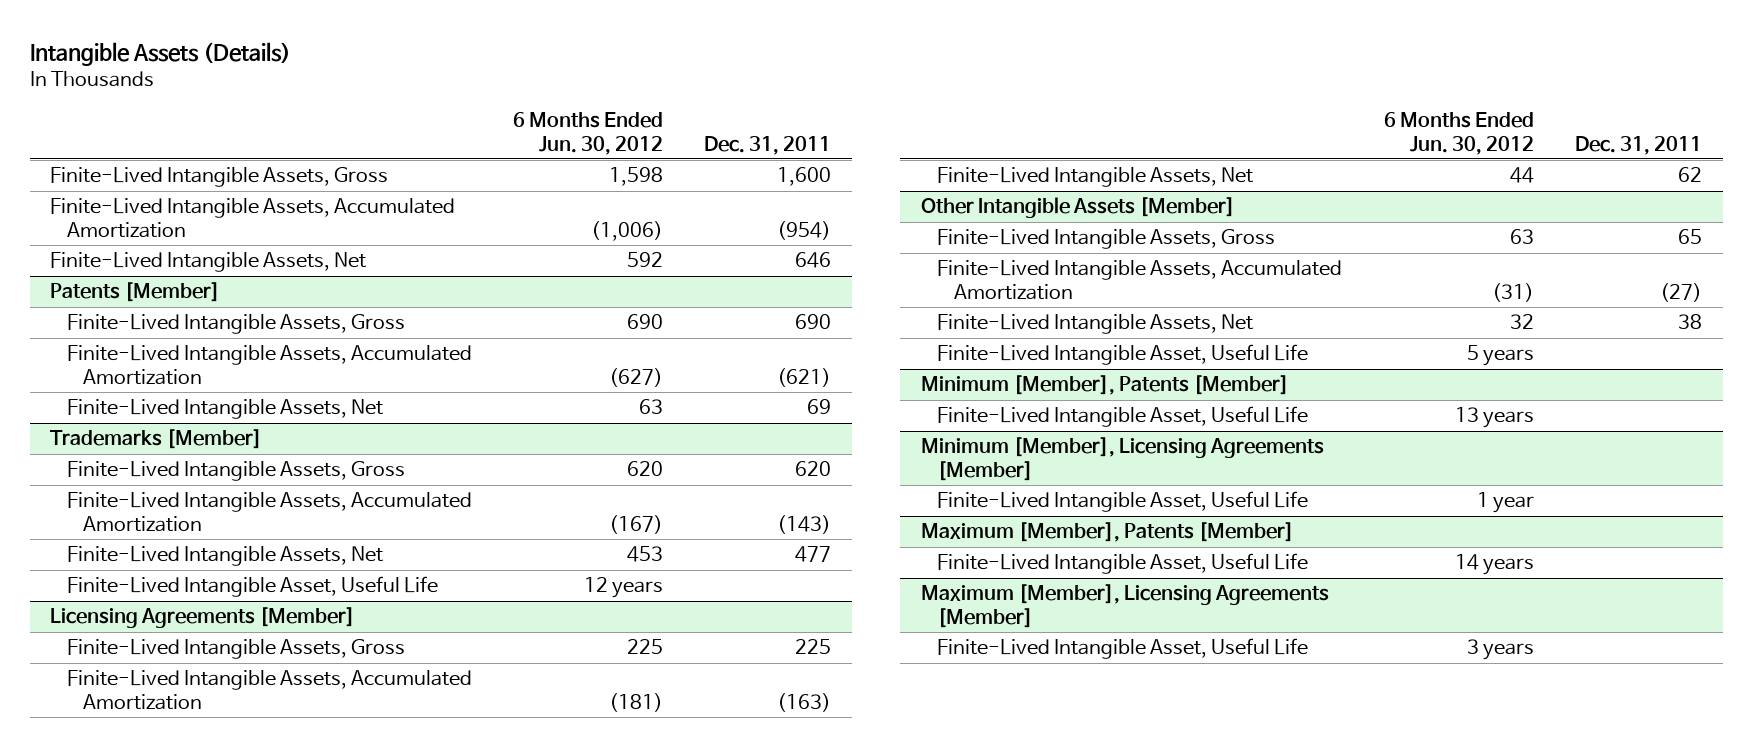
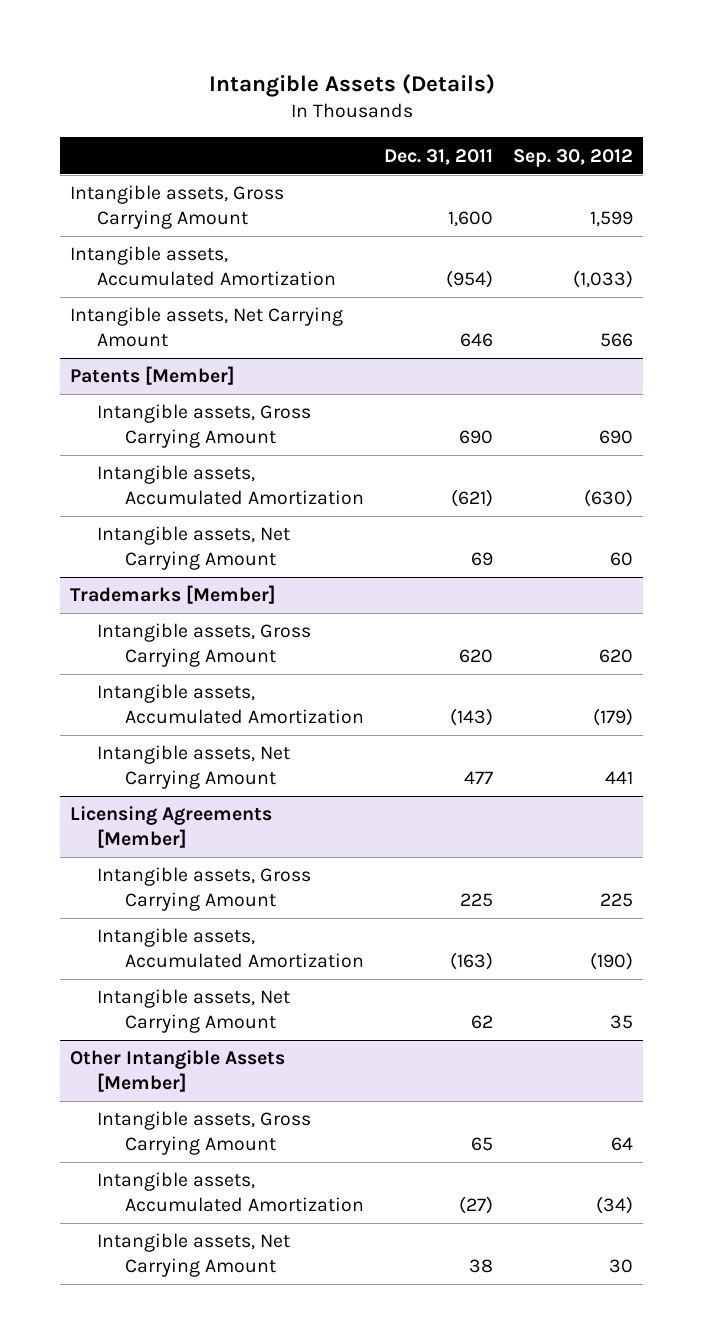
- | 6 Months Ended Jun. 30, 2012 | Dec. 31, 2011
+ | Dec. 31, 2011 | Sep. 30, 2012
- Finite-Lived Intangible Assets, Gross | 1,598 | 1,600
- Finite-Lived Intangible Assets, Accumulated Amortization | (1,006) | (954)
- Finite-Lived Intangible Assets, Net | 592 | 646
+ Intangible assets, Gross Carrying Amount | 1,600 | 1,599
+ Intangible assets, Accumulated Amortization | (954) | (1,033)
+ Intangible assets, Net Carrying Amount | 646 | 566
@ Patents [Member]
- Finite-Lived Intangible Assets, Gross | 690 | 690
- Finite-Lived Intangible Assets, Accumulated Amortization | (627) | (621)
- Finite-Lived Intangible Assets, Net | 63 | 69
+ Intangible assets, Gross Carrying Amount | 690 | 690
+ Intangible assets, Accumulated Amortization | (621) | (630)
+ Intangible assets, Net Carrying Amount | 69 | 60
@ Trademarks [Member]
- Finite-Lived Intangible Assets, Gross | 620 | 620
- Finite-Lived Intangible Assets, Accumulated Amortization | (167) | (143)
- Finite-Lived Intangible Assets, Net | 453 | 477
- Finite-Lived Intangible Asset, Useful Life | 12 years |
+ Intangible assets, Gross Carrying Amount | 620 | 620
+ Intangible assets, Accumulated Amortization | (143) | (179)
+ Intangible assets, Net Carrying Amount | 477 | 441
@ Licensing Agreements [Member]
- Finite-Lived Intangible Assets, Gross | 225 | 225
- Finite-Lived Intangible Assets, Accumulated Amortization | (181) | (163)
- Finite-Lived Intangible Assets, Net | 44 | 62
+ Intangible assets, Gross Carrying Amount | 225 | 225
+ Intangible assets, Accumulated Amortization | (163) | (190)
+ Intangible assets, Net Carrying Amount | 62 | 35
@ Other Intangible Assets [Member]
- Finite-Lived Intangible Assets, Gross | 63 | 65
- Finite-Lived Intangible Assets, Accumulated Amortization | (31) | (27)
- Finite-Lived Intangible Assets, Net | 32 | 38
- Finite-Lived Intangible Asset, Useful Life | 5 years |
- Minimum [Member], Patents [Member]
- Finite-Lived Intangible Asset, Useful Life | 13 years |
- Minimum [Member], Licensing Agreements [Member]
- Finite-Lived Intangible Asset, Useful Life | 1 year |
- Maximum [Member], Patents [Member]
- Finite-Lived Intangible Asset, Useful Life | 14 years |
- Maximum [Member], Licensing Agreements [Member]
- Finite-Lived Intangible Asset, Useful Life | 3 years |
@ Other Intangible Assets [Member]
+ Intangible assets, Gross Carrying Amount | 65 | 64
+ Intangible assets, Accumulated Amortization | (27) | (34)
+ Intangible assets, Net Carrying Amount | 38 | 30

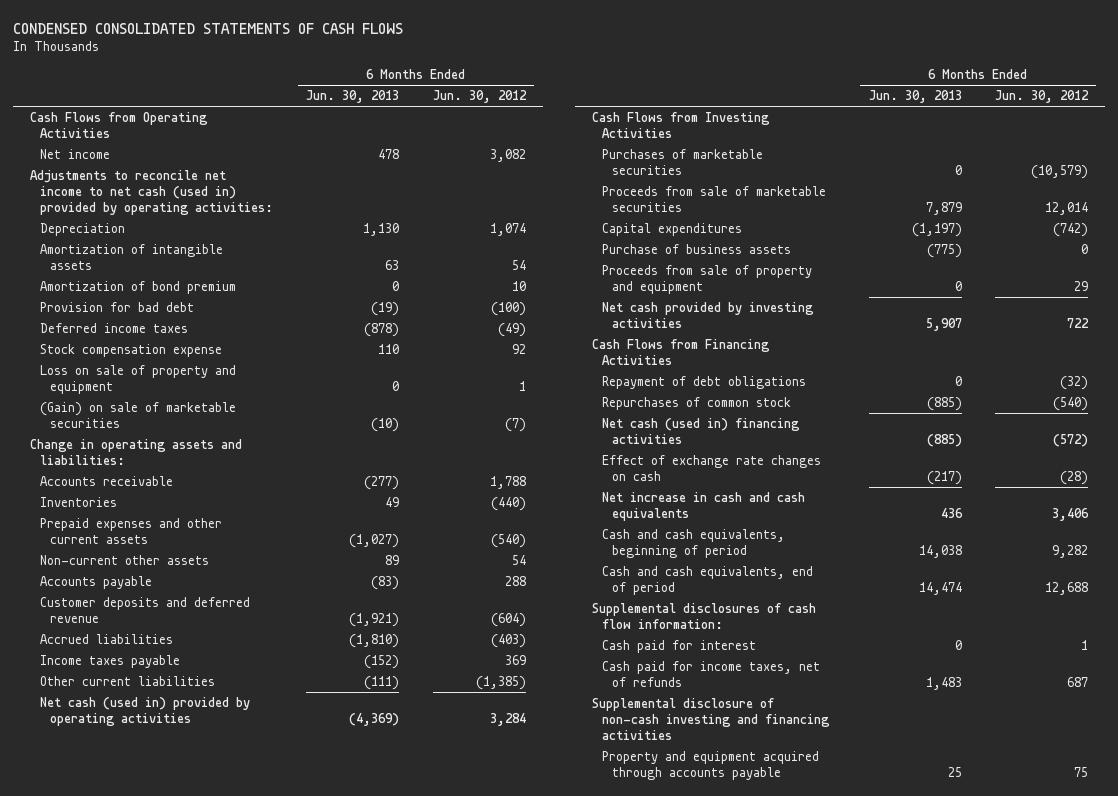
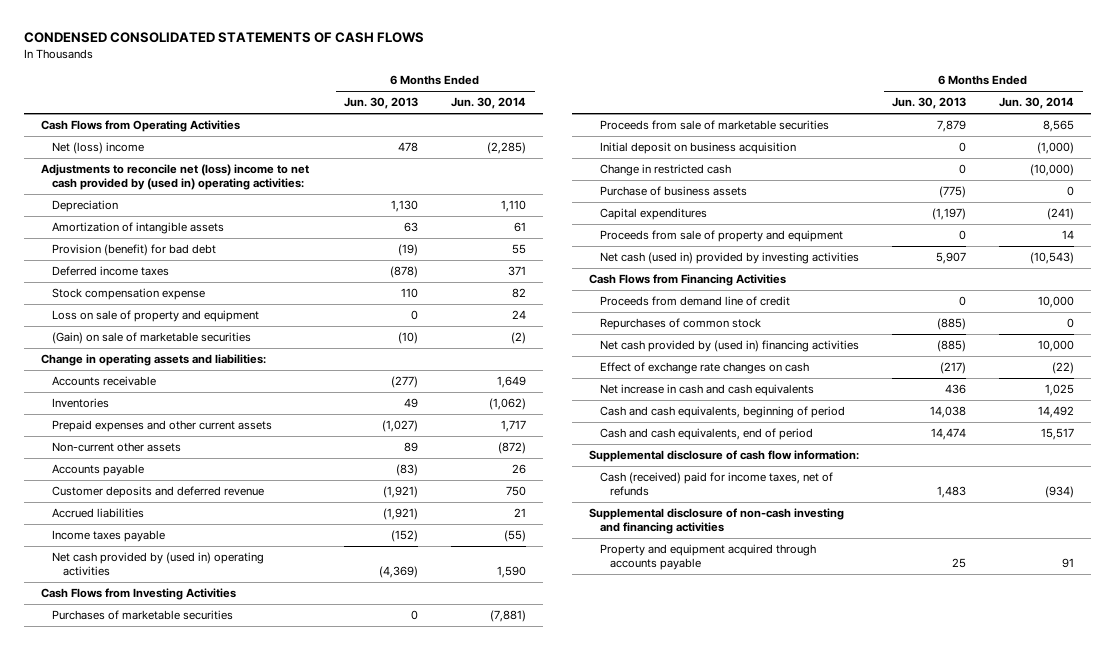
- | 6 Months Ended Jun. 30, 2013 | 6 Months Ended Jun. 30, 2012
+ | 6 Months Ended Jun. 30, 2013 | 6 Months Ended Jun. 30, 2014
- Net income | 478 | 3,082
- Adjustments to reconcile net income to net cash (used in) provided by operating activities:
+ Net (loss) income | 478 | (2,285)
+ Adjustments to reconcile net (loss) income to net cash provided by (used in) operating activities:
- Amortization of bond premium | 0 | 10
- Provision for bad debt | (19) | (100)
+ Provision (benefit) for bad debt | (19) | 55
- Accrued liabilities | (1,810) | (403)
+ Accrued liabilities | (1,921) | 21
- Other current liabilities | (111) | (1,385)
- Net cash (used in) provided by operating activities | (4,369) | 3,284
+ Net cash provided by (used in) operating activities | (4,369) | 1,590
+ Initial deposit on business acquisition | 0 | (1,000)
+ Change in restricted cash | 0 | (10,000)
moved down: Capital expenditures | (1,197) | (241)
- Net cash provided by investing activities | 5,907 | 722
+ Net cash (used in) provided by investing activities | 5,907 | (10,543)
- Repayment of debt obligations | 0 | (32)
+ Proceeds from demand line of credit | 0 | 10,000
- Net cash (used in) financing activities | (885) | (572)
+ Net cash provided by (used in) financing activities | (885) | 10,000
- Supplemental disclosures of cash flow information:
- Cash paid for interest | 0 | 1
- Cash paid for income taxes, net of refunds | 1,483 | 687
+ Supplemental disclosure of cash flow information:
+ Cash (received) paid for income taxes, net of refunds | 1,483 | (934)

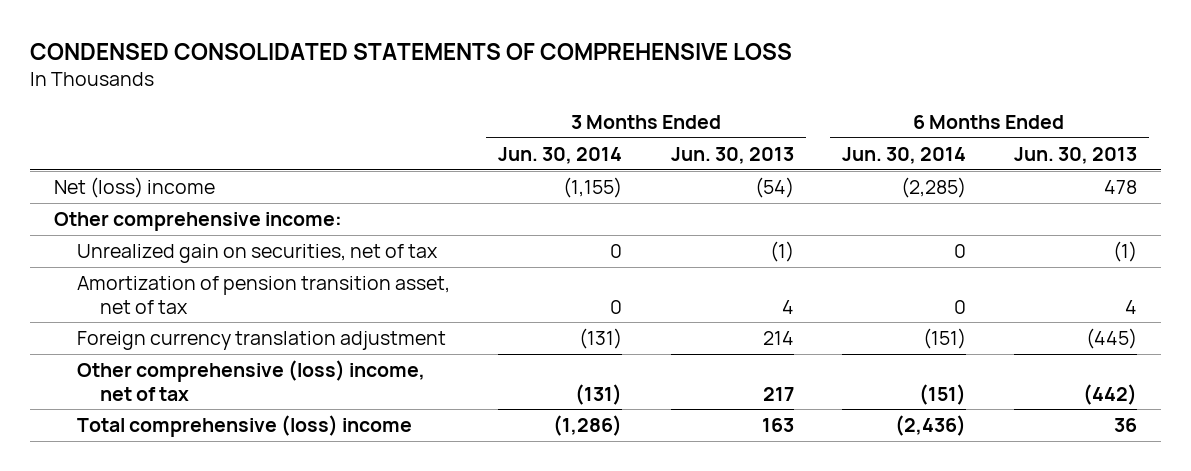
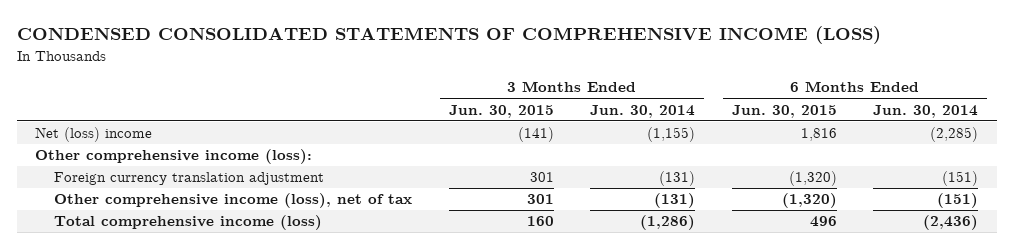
- CONDENSED CONSOLIDATED STATEMENTS OF COMPREHENSIVE LOSS
+ CONDENSED CONSOLIDATED STATEMENTS OF COMPREHENSIVE INCOME (LOSS)
- | 3 Months Ended Jun. 30, 2014 | 3 Months Ended Jun. 30, 2013 | 6 Months Ended Jun. 30, 2014 | 6 Months Ended Jun. 30, 2013
+ | 3 Months Ended Jun. 30, 2015 | 3 Months Ended Jun. 30, 2014 | 6 Months Ended Jun. 30, 2015 | 6 Months Ended Jun. 30, 2014
- Other comprehensive income:
- Unrealized gain on securities, net of tax | 0 | (1) | 0 | (1)
- Amortization of pension transition asset, net of tax | 0 | 4 | 0 | 4
+ Other comprehensive income (loss):
- Other comprehensive (loss) income, net of tax | (131) | 217 | (151) | (442)
- Total comprehensive (loss) income | (1,286) | 163 | (2,436) | 36
+ Other comprehensive income (loss), net of tax | 301 | (131) | (1,320) | (151)
+ Total comprehensive income (loss) | 160 | (1,286) | 496 | (2,436)

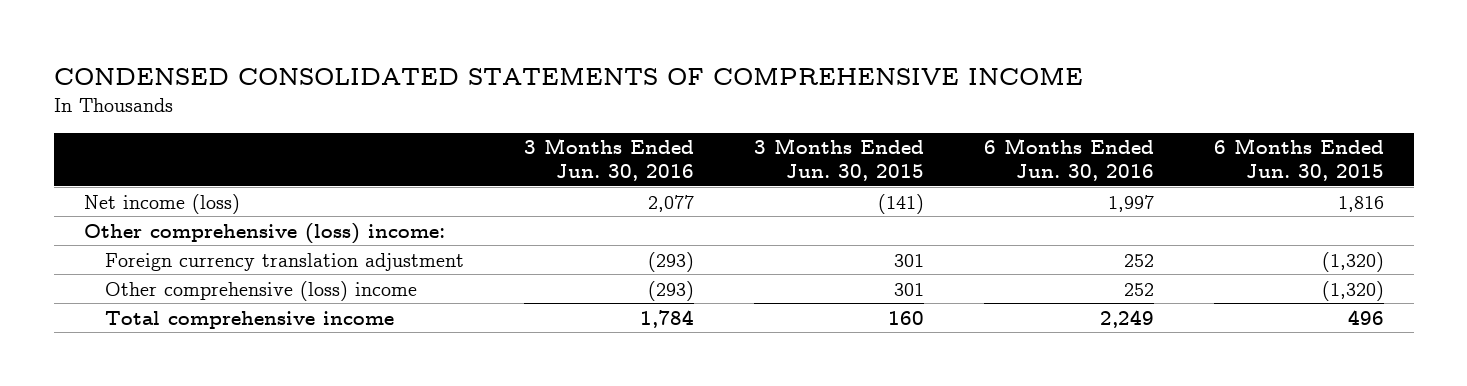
- CONDENSED CONSOLIDATED STATEMENTS OF COMPREHENSIVE INCOME (LOSS)
+ CONDENSED CONSOLIDATED STATEMENTS OF COMPREHENSIVE INCOME
- | 3 Months Ended Jun. 30, 2015 | 3 Months Ended Jun. 30, 2014 | 6 Months Ended Jun. 30, 2015 | 6 Months Ended Jun. 30, 2014
+ | 3 Months Ended Jun. 30, 2016 | 3 Months Ended Jun. 30, 2015 | 6 Months Ended Jun. 30, 2016 | 6 Months Ended Jun. 30, 2015
- Net (loss) income | (141) | (1,155) | 1,816 | (2,285)
- Other comprehensive income (loss):
+ Net income (loss) | 2,077 | (141) | 1,997 | 1,816
+ Other comprehensive (loss) income:
- Other comprehensive income (loss), net of tax | 301 | (131) | (1,320) | (151)
- Total comprehensive income (loss) | 160 | (1,286) | 496 | (2,436)
+ Other comprehensive (loss) income | (293) | 301 | 252 | (1,320)
+ Total comprehensive income | 1,784 | 160 | 2,249 | 496

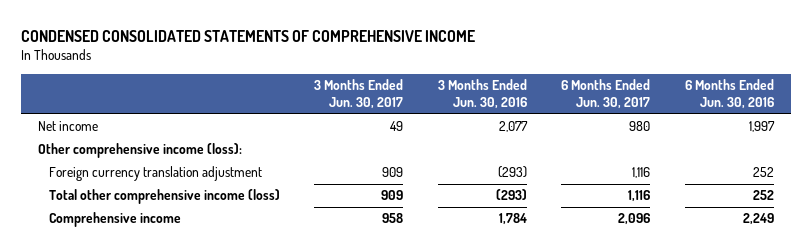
- | 3 Months Ended Jun. 30, 2016 | 3 Months Ended Jun. 30, 2015 | 6 Months Ended Jun. 30, 2016 | 6 Months Ended Jun. 30, 2015
+ | 3 Months Ended Jun. 30, 2017 | 3 Months Ended Jun. 30, 2016 | 6 Months Ended Jun. 30, 2017 | 6 Months Ended Jun. 30, 2016
- Net income (loss) | 2,077 | (141) | 1,997 | 1,816
- Other comprehensive (loss) income:
+ Net income | 49 | 2,077 | 980 | 1,997
+ Other comprehensive income (loss):
- Other comprehensive (loss) income | (293) | 301 | 252 | (1,320)
- Total comprehensive income | 1,784 | 160 | 2,249 | 496
+ Total other comprehensive income (loss) | 909 | (293) | 1,116 | 252
+ Comprehensive income | 958 | 1,784 | 2,096 | 2,249

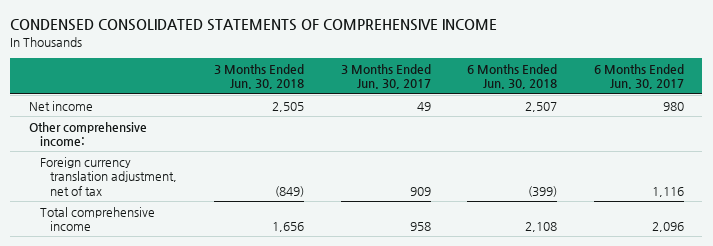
- | 3 Months Ended Jun. 30, 2017 | 3 Months Ended Jun. 30, 2016 | 6 Months Ended Jun. 30, 2017 | 6 Months Ended Jun. 30, 2016
+ | 3 Months Ended Jun. 30, 2018 | 3 Months Ended Jun. 30, 2017 | 6 Months Ended Jun. 30, 2018 | 6 Months Ended Jun. 30, 2017
- Other comprehensive income (loss):
- Foreign currency translation adjustment | 909 | (293) | 1,116 | 252
- Total other comprehensive income (loss) | 909 | (293) | 1,116 | 252
- Comprehensive income | 958 | 1,784 | 2,096 | 2,249
+ Other comprehensive income:
+ Foreign currency translation adjustment, net of tax | (849) | 909 | (399) | 1,116
+ Total comprehensive income | 1,656 | 958 | 2,108 | 2,096

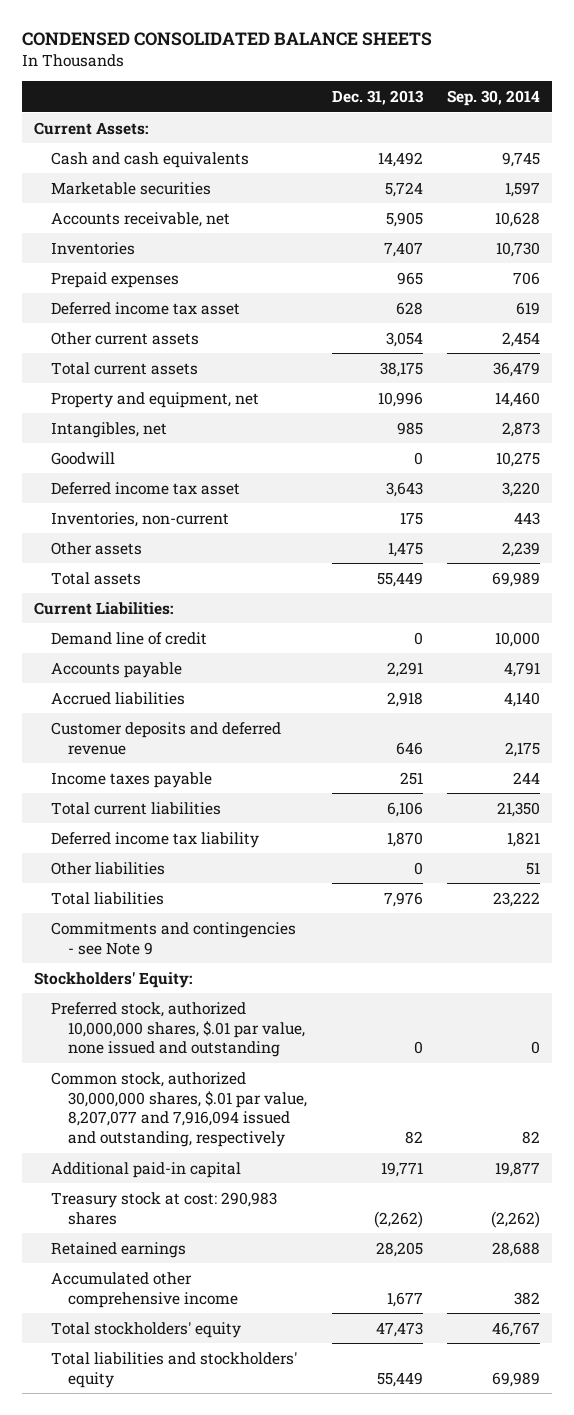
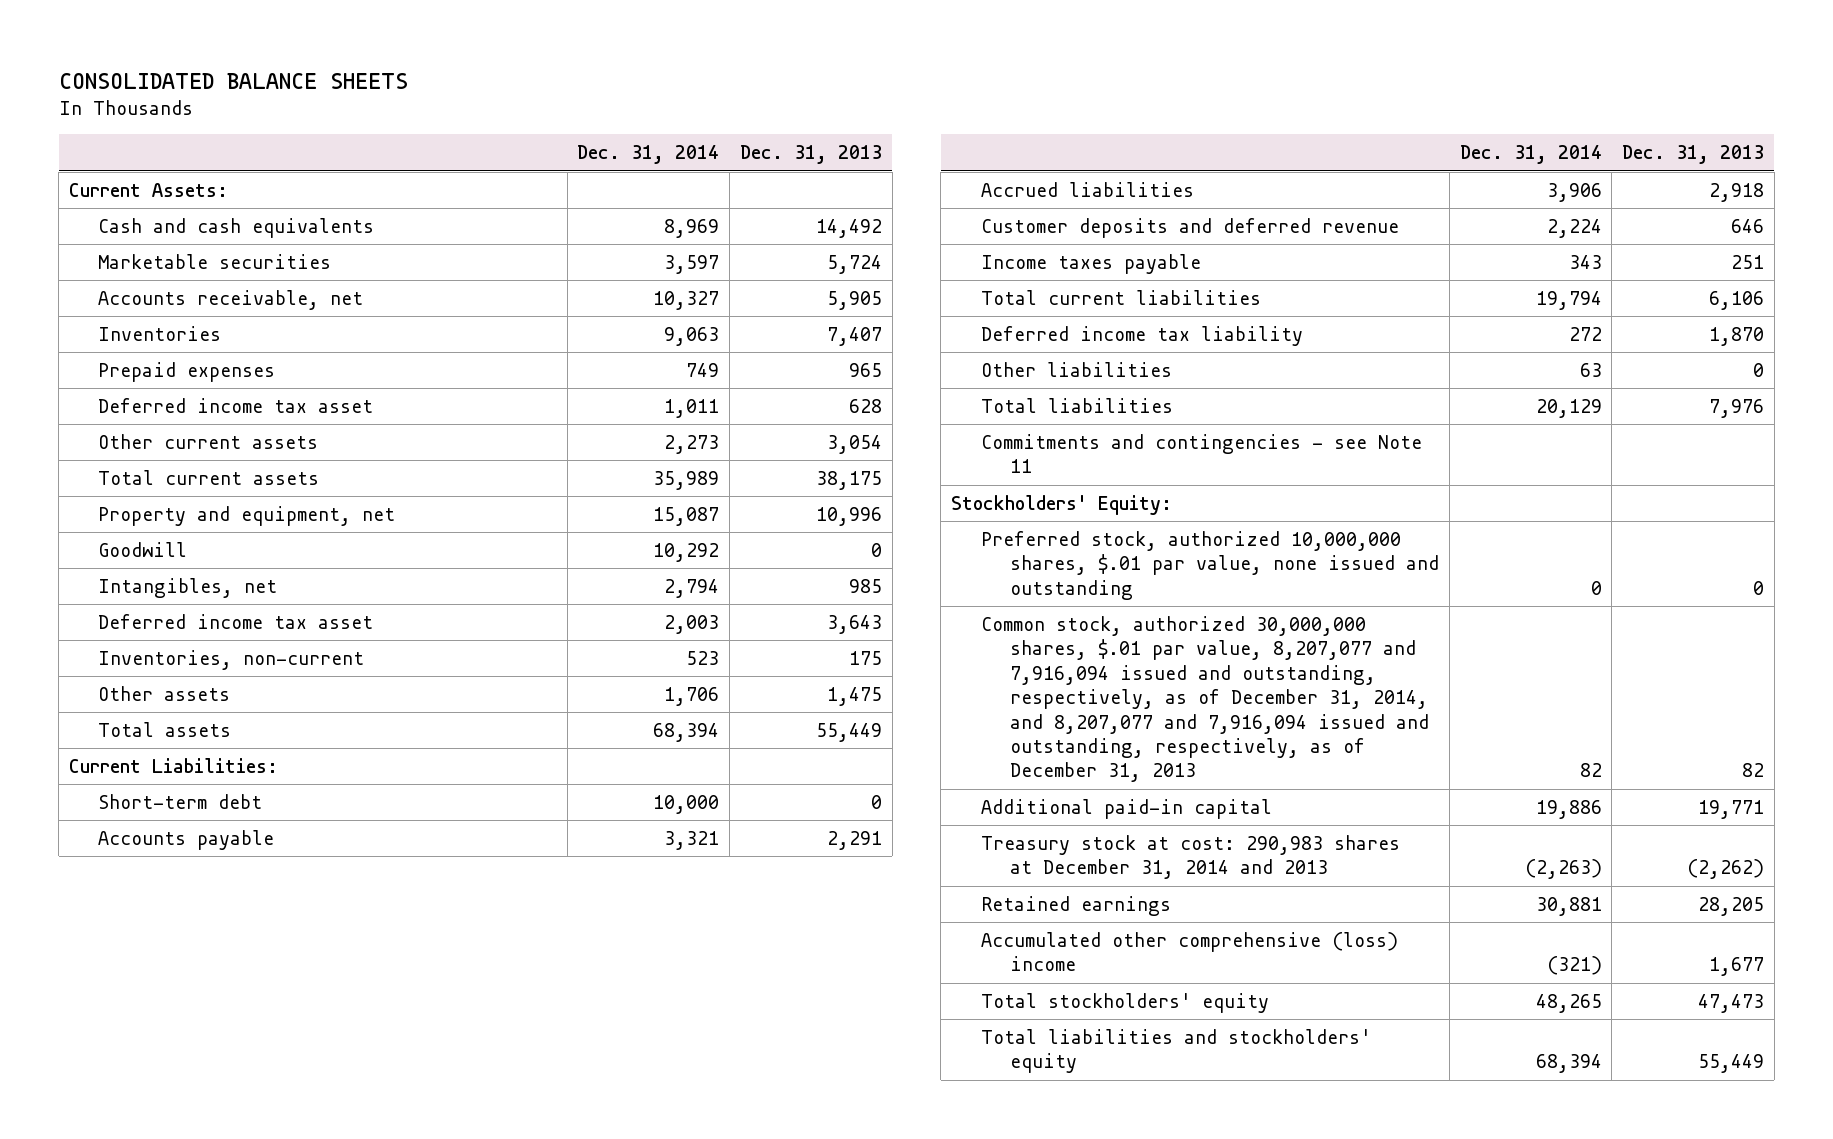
- CONDENSED CONSOLIDATED BALANCE SHEETS
+ CONSOLIDATED BALANCE SHEETS
- | Dec. 31, 2013 | Sep. 30, 2014
+ | Dec. 31, 2014 | Dec. 31, 2013
moved down: Intangibles, net | 2,794 | 985
- Demand line of credit | 0 | 10,000
+ Short-term debt | 10,000 | 0
- Commitments and contingencies - see Note 9
+ Commitments and contingencies - see Note 11
- Common stock, authorized 30,000,000 shares, $.01 par value, 8,207,077 and 7,916,094 issued and outstanding, respectively | 82 | 82
+ Common stock, authorized 30,000,000 shares, $.01 par value, 8,207,077 and 7,916,094 issued and outstanding, respectively, as of December 31, 2014, and 8,207,077 and 7,916,094 issued and outstanding, respectively, as of December 31, 2013 | 82 | 82
- Treasury stock at cost: 290,983 shares | (2,262) | (2,262)
+ Treasury stock at cost: 290,983 shares at December 31, 2014 and 2013 | (2,263) | (2,262)
- Accumulated other comprehensive income | 1,677 | 382
+ Accumulated other comprehensive (loss) income | (321) | 1,677

